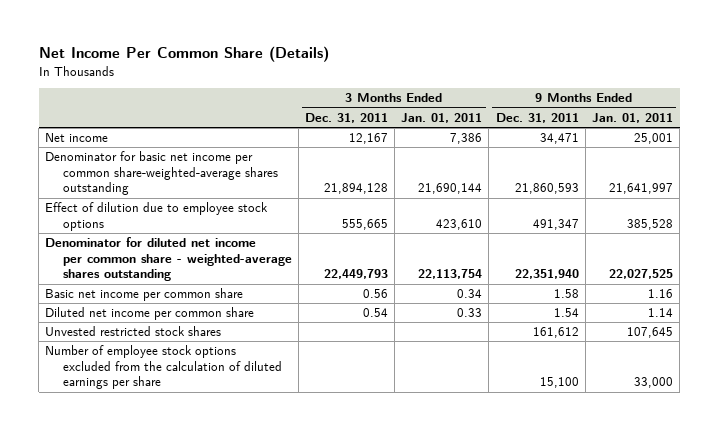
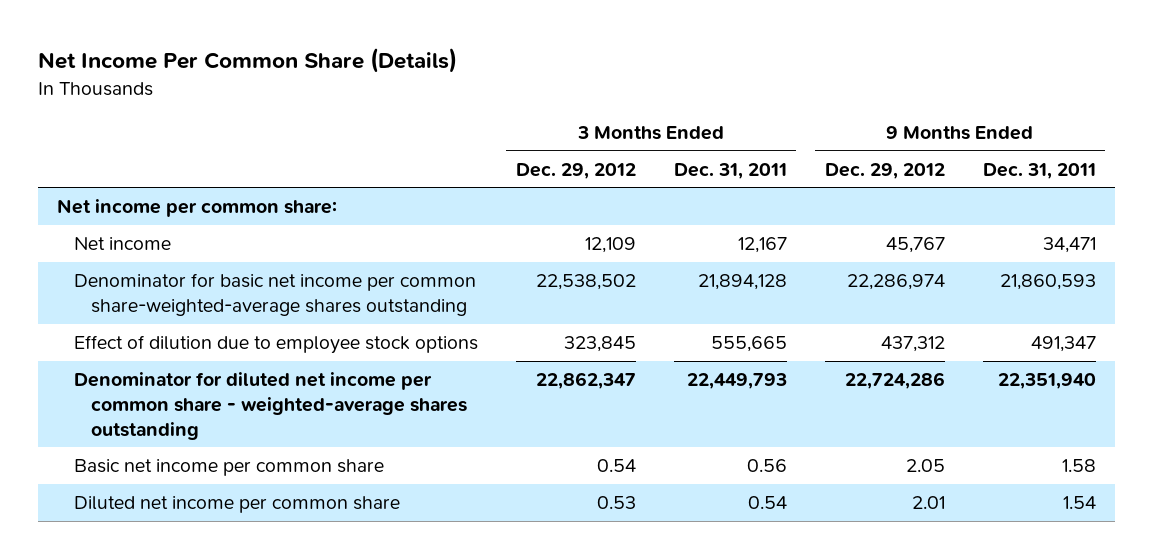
- | 3 Months Ended Dec. 31, 2011 | 3 Months Ended Jan. 01, 2011 | 9 Months Ended Dec. 31, 2011 | 9 Months Ended Jan. 01, 2011
+ | 3 Months Ended Dec. 29, 2012 | 3 Months Ended Dec. 31, 2011 | 9 Months Ended Dec. 29, 2012 | 9 Months Ended Dec. 31, 2011
+ Net income per common share:
- Unvested restricted stock shares | | | 161,612 | 107,645
- Number of employee stock options excluded from the calculation of diluted earnings per share | | | 15,100 | 33,000

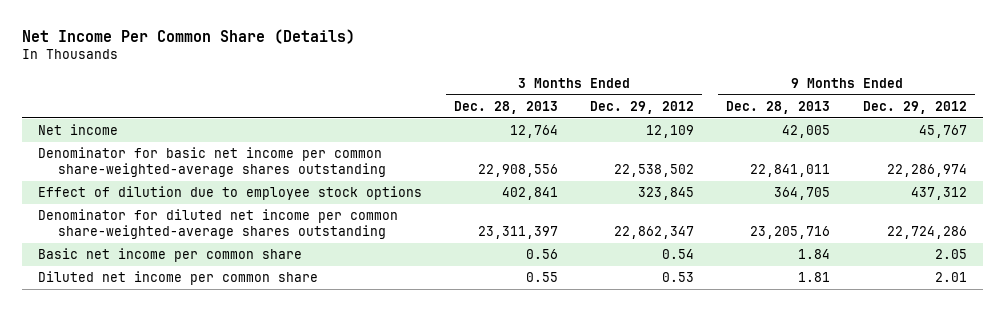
- | 3 Months Ended Dec. 29, 2012 | 3 Months Ended Dec. 31, 2011 | 9 Months Ended Dec. 29, 2012 | 9 Months Ended Dec. 31, 2011
+ | 3 Months Ended Dec. 28, 2013 | 3 Months Ended Dec. 29, 2012 | 9 Months Ended Dec. 28, 2013 | 9 Months Ended Dec. 29, 2012
- Net income per common share:
- Denominator for diluted net income per common share - weighted-average shares outstanding | 22,862,347 | 22,449,793 | 22,724,286 | 22,351,940
+ Denominator for diluted net income per common share-weighted-average shares outstanding | 23,311,397 | 22,862,347 | 23,205,716 | 22,724,286

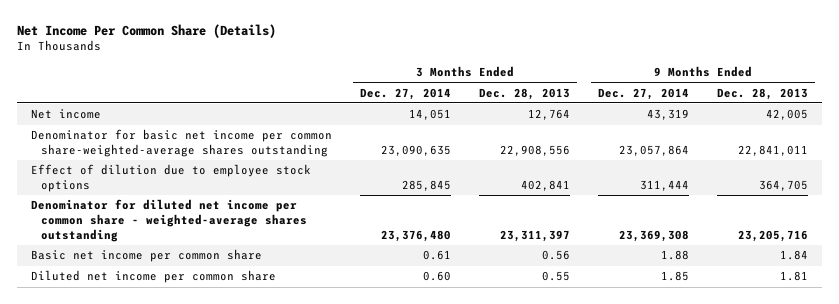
- | 3 Months Ended Dec. 28, 2013 | 3 Months Ended Dec. 29, 2012 | 9 Months Ended Dec. 28, 2013 | 9 Months Ended Dec. 29, 2012
+ | 3 Months Ended Dec. 27, 2014 | 3 Months Ended Dec. 28, 2013 | 9 Months Ended Dec. 27, 2014 | 9 Months Ended Dec. 28, 2013
- Denominator for diluted net income per common share-weighted-average shares outstanding | 23,311,397 | 22,862,347 | 23,205,716 | 22,724,286
+ Denominator for diluted net income per common share - weighted-average shares outstanding | 23,376,480 | 23,311,397 | 23,369,308 | 23,205,716

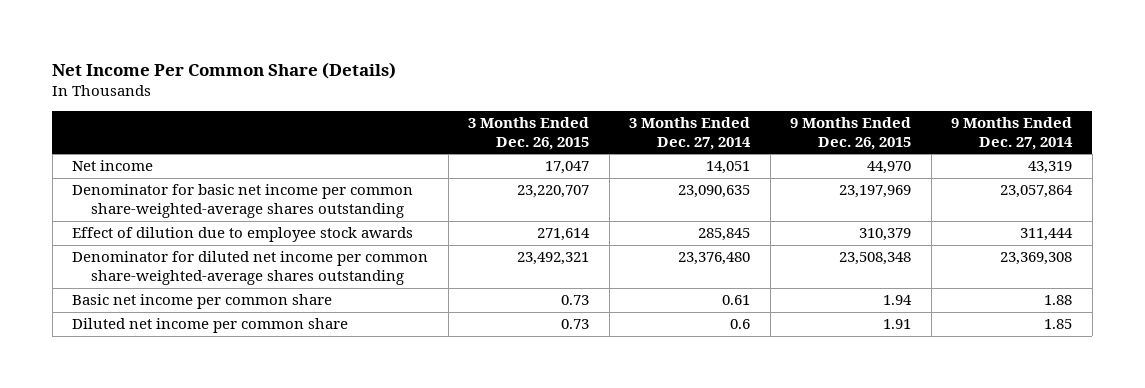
- | 3 Months Ended Dec. 27, 2014 | 3 Months Ended Dec. 28, 2013 | 9 Months Ended Dec. 27, 2014 | 9 Months Ended Dec. 28, 2013
+ | 3 Months Ended Dec. 26, 2015 | 3 Months Ended Dec. 27, 2014 | 9 Months Ended Dec. 26, 2015 | 9 Months Ended Dec. 27, 2014
- Effect of dilution due to employee stock options | 285,845 | 402,841 | 311,444 | 364,705
- Denominator for diluted net income per common share - weighted-average shares outstanding | 23,376,480 | 23,311,397 | 23,369,308 | 23,205,716
+ Effect of dilution due to employee stock awards | 271,614 | 285,845 | 310,379 | 311,444
+ Denominator for diluted net income per common share-weighted-average shares outstanding | 23,492,321 | 23,376,480 | 23,508,348 | 23,369,308
- Diluted net income per common share | 0.60 | 0.55 | 1.85 | 1.81
+ Diluted net income per common share | 0.73 | 0.6 | 1.91 | 1.85

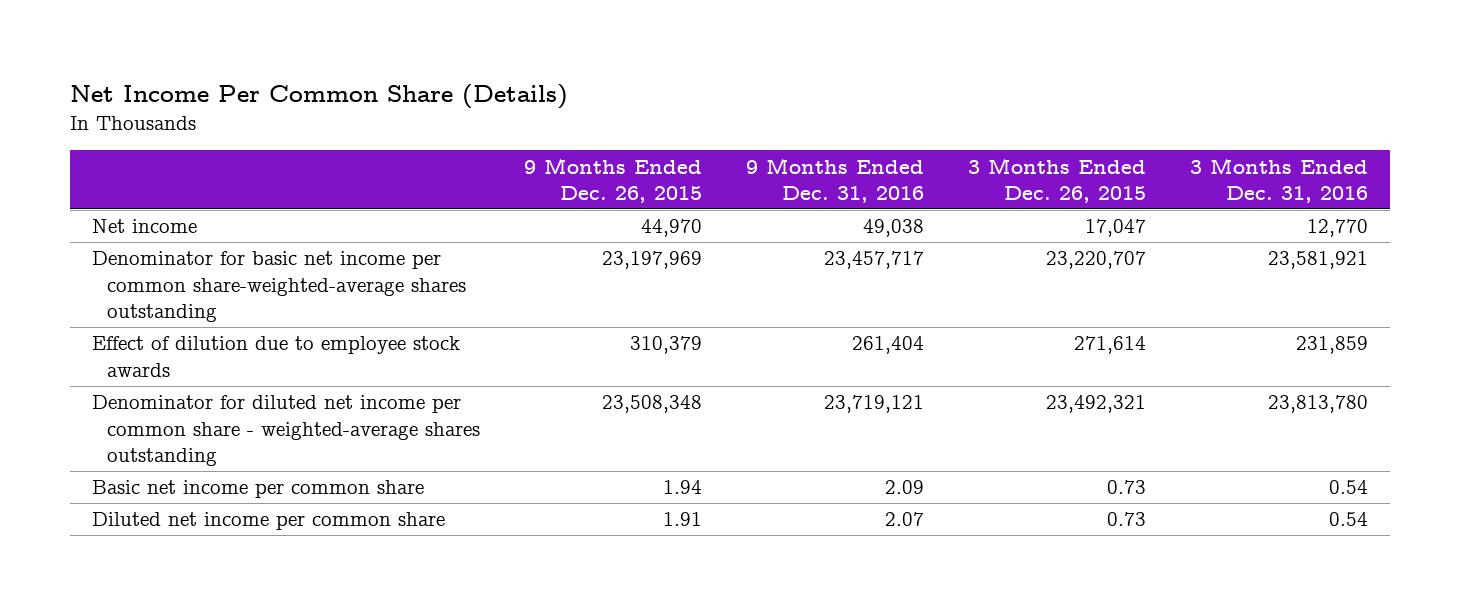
- | 3 Months Ended Dec. 26, 2015 | 3 Months Ended Dec. 27, 2014 | 9 Months Ended Dec. 26, 2015 | 9 Months Ended Dec. 27, 2014
+ | 9 Months Ended Dec. 26, 2015 | 9 Months Ended Dec. 31, 2016 | 3 Months Ended Dec. 26, 2015 | 3 Months Ended Dec. 31, 2016
- Denominator for diluted net income per common share-weighted-average shares outstanding | 23,492,321 | 23,376,480 | 23,508,348 | 23,369,308
+ Denominator for diluted net income per common share - weighted-average shares outstanding | 23,508,348 | 23,719,121 | 23,492,321 | 23,813,780

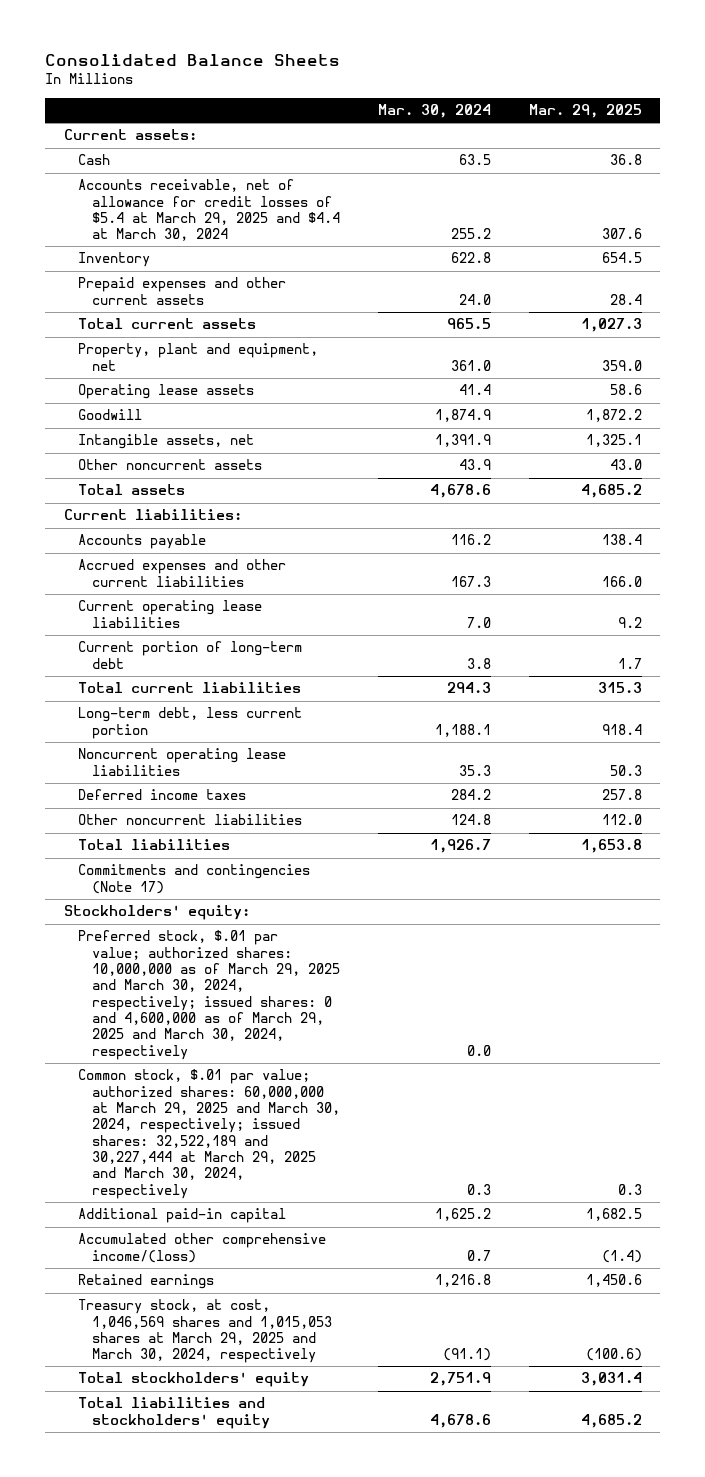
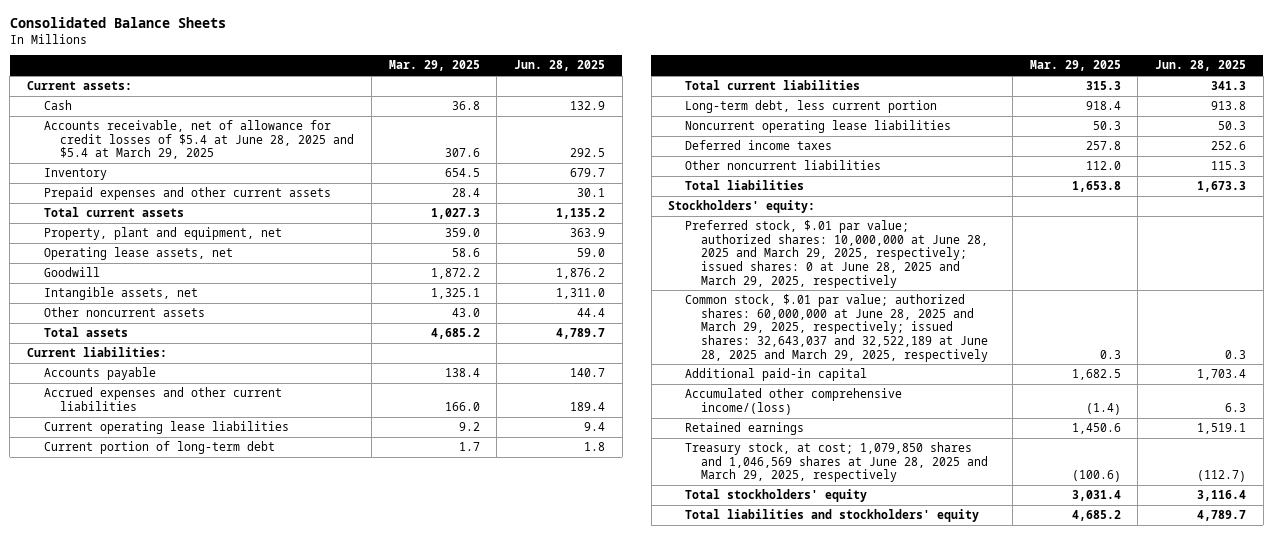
- | Mar. 30, 2024 | Mar. 29, 2025
+ | Mar. 29, 2025 | Jun. 28, 2025
- Accounts receivable, net of allowance for credit losses of $5.4 at March 29, 2025 and $4.4 at March 30, 2024 | 255.2 | 307.6
+ Accounts receivable, net of allowance for credit losses of $5.4 at June 28, 2025 and $5.4 at March 29, 2025 | 307.6 | 292.5
- Operating lease assets | 41.4 | 58.6
+ Operating lease assets, net | 58.6 | 59.0
- Commitments and contingencies (Note 17)
- Preferred stock, $.01 par value; authorized shares: 10,000,000 as of March 29, 2025 and March 30, 2024, respectively; issued shares: 0 and 4,600,000 as of March 29, 2025 and March 30, 2024, respectively | 0.0 |
- Common stock, $.01 par value; authorized shares: 60,000,000 at March 29, 2025 and March 30, 2024, respectively; issued shares: 32,522,189 and 30,227,444 at March 29, 2025 and March 30, 2024, respectively | 0.3 | 0.3
+ Preferred stock, $.01 par value; authorized shares: 10,000,000 at June 28, 2025 and March 29, 2025, respectively; issued shares: 0 at June 28, 2025 and March 29, 2025, respectively
+ Common stock, $.01 par value; authorized shares: 60,000,000 at June 28, 2025 and March 29, 2025, respectively; issued shares: 32,643,037 and 32,522,189 at June 28, 2025 and March 29, 2025, respectively | 0.3 | 0.3
- Treasury stock, at cost, 1,046,569 shares and 1,015,053 shares at March 29, 2025 and March 30, 2024, respectively | (91.1) | (100.6)
+ Treasury stock, at cost; 1,079,850 shares and 1,046,569 shares at June 28, 2025 and March 29, 2025, respectively | (100.6) | (112.7)

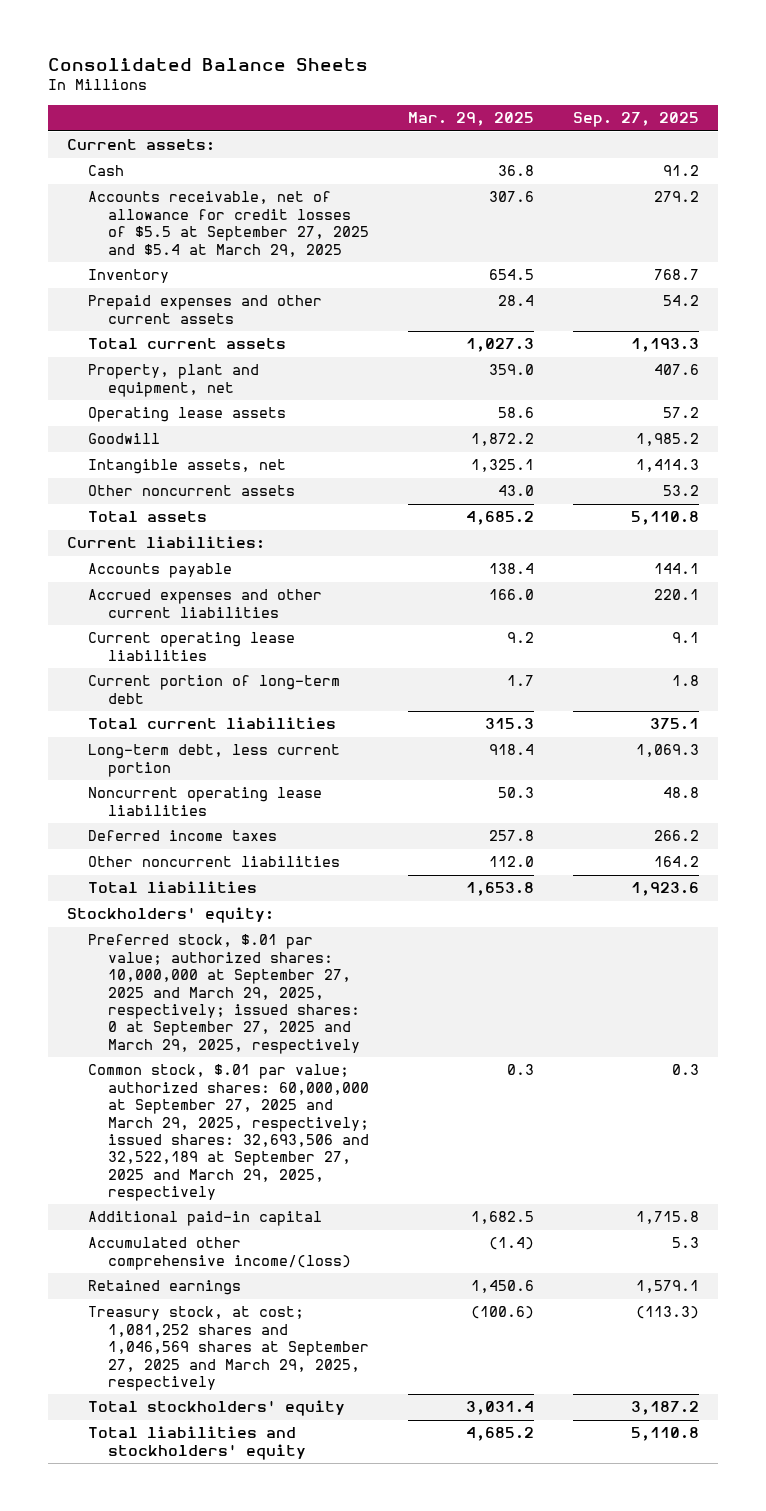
- | Mar. 29, 2025 | Jun. 28, 2025
+ | Mar. 29, 2025 | Sep. 27, 2025
- Accounts receivable, net of allowance for credit losses of $5.4 at June 28, 2025 and $5.4 at March 29, 2025 | 307.6 | 292.5
+ Accounts receivable, net of allowance for credit losses of $5.5 at September 27, 2025 and $5.4 at March 29, 2025 | 307.6 | 279.2
- Operating lease assets, net | 58.6 | 59.0
+ Operating lease assets | 58.6 | 57.2
- Preferred stock, $.01 par value; authorized shares: 10,000,000 at June 28, 2025 and March 29, 2025, respectively; issued shares: 0 at June 28, 2025 and March 29, 2025, respectively
- Common stock, $.01 par value; authorized shares: 60,000,000 at June 28, 2025 and March 29, 2025, respectively; issued shares: 32,643,037 and 32,522,189 at June 28, 2025 and March 29, 2025, respectively | 0.3 | 0.3
+ Preferred stock, $.01 par value; authorized shares: 10,000,000 at September 27, 2025 and March 29, 2025, respectively; issued shares: 0 at September 27, 2025 and March 29, 2025, respectively
+ Common stock, $.01 par value; authorized shares: 60,000,000 at September 27, 2025 and March 29, 2025, respectively; issued shares: 32,693,506 and 32,522,189 at September 27, 2025 and March 29, 2025, respectively | 0.3 | 0.3
- Treasury stock, at cost; 1,079,850 shares and 1,046,569 shares at June 28, 2025 and March 29, 2025, respectively | (100.6) | (112.7)
+ Treasury stock, at cost; 1,081,252 shares and 1,046,569 shares at September 27, 2025 and March 29, 2025, respectively | (100.6) | (113.3)

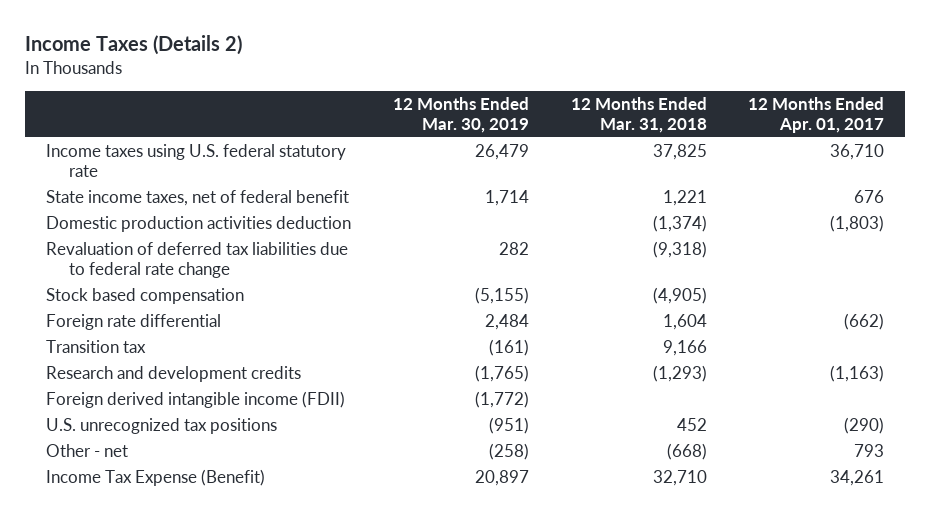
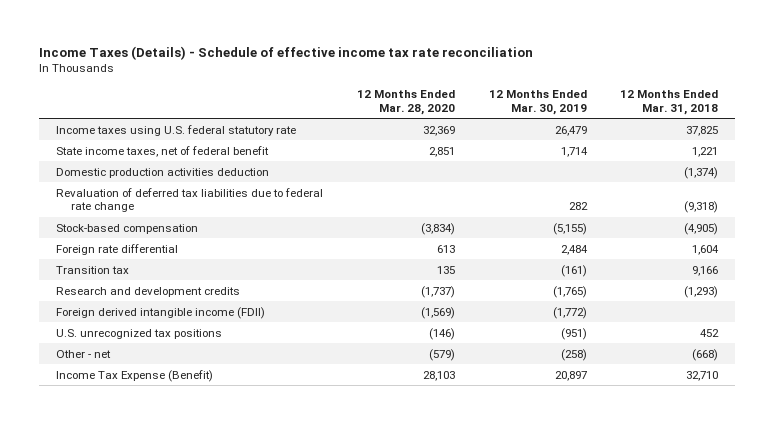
- Income Taxes (Details 2)
+ Income Taxes (Details) - Schedule of effective income tax rate reconciliation
- | 12 Months Ended Mar. 30, 2019 | 12 Months Ended Mar. 31, 2018 | 12 Months Ended Apr. 01, 2017
+ | 12 Months Ended Mar. 28, 2020 | 12 Months Ended Mar. 30, 2019 | 12 Months Ended Mar. 31, 2018
- Stock based compensation | (5,155) | (4,905) |
+ Stock-based compensation | (3,834) | (5,155) | (4,905)

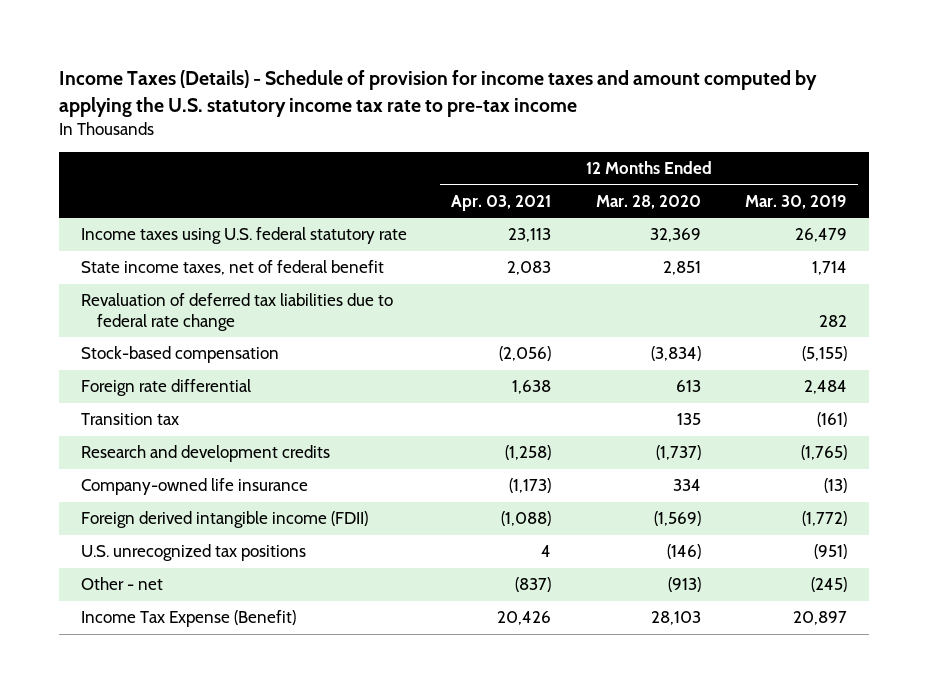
- Income Taxes (Details) - Schedule of effective income tax rate reconciliation
+ Income Taxes (Details) - Schedule of provision for income taxes and amount computed by applying the U.S. statutory income tax rate to pre-tax income
- | 12 Months Ended Mar. 28, 2020 | 12 Months Ended Mar. 30, 2019 | 12 Months Ended Mar. 31, 2018
+ | 12 Months Ended Apr. 03, 2021 | 12 Months Ended Mar. 28, 2020 | 12 Months Ended Mar. 30, 2019
- Domestic production activities deduction | | | (1,374)
+ Company-owned life insurance | (1,173) | 334 | (13)
- Other - net | (579) | (258) | (668)
+ Other - net | (837) | (913) | (245)

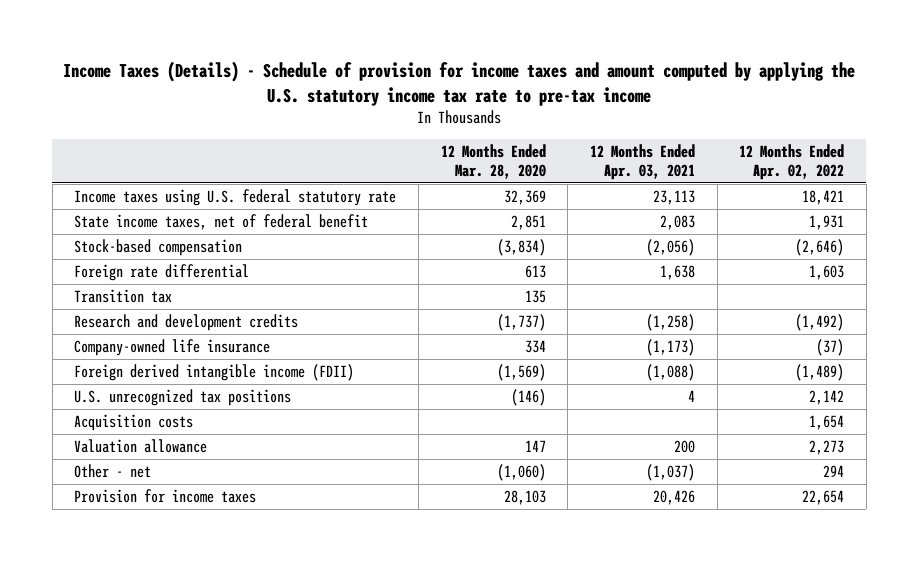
- | 12 Months Ended Apr. 03, 2021 | 12 Months Ended Mar. 28, 2020 | 12 Months Ended Mar. 30, 2019
+ | 12 Months Ended Mar. 28, 2020 | 12 Months Ended Apr. 03, 2021 | 12 Months Ended Apr. 02, 2022
- Revaluation of deferred tax liabilities due to federal rate change | | | 282
- Other - net | (837) | (913) | (245)
- Income Tax Expense (Benefit) | 20,426 | 28,103 | 20,897
+ Acquisition costs | | | 1,654
+ Valuation allowance | 147 | 200 | 2,273
+ Other - net | (1,060) | (1,037) | 294
+ Provision for income taxes | 28,103 | 20,426 | 22,654

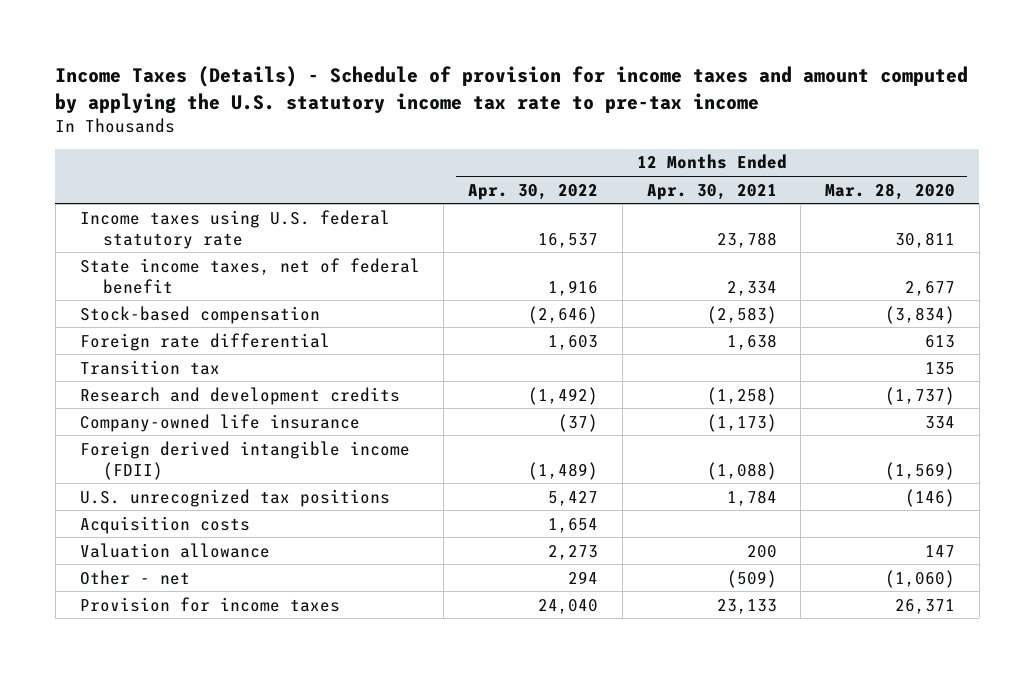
- | 12 Months Ended Mar. 28, 2020 | 12 Months Ended Apr. 03, 2021 | 12 Months Ended Apr. 02, 2022
+ | 12 Months Ended Apr. 30, 2022 | 12 Months Ended Apr. 30, 2021 | 12 Months Ended Mar. 28, 2020
- Income taxes using U.S. federal statutory rate | 32,369 | 23,113 | 18,421
- State income taxes, net of federal benefit | 2,851 | 2,083 | 1,931
+ Income taxes using U.S. federal statutory rate | 16,537 | 23,788 | 30,811
+ State income taxes, net of federal benefit | 1,916 | 2,334 | 2,677
- Provision for income taxes | 28,103 | 20,426 | 22,654
+ Provision for income taxes | 24,040 | 23,133 | 26,371

